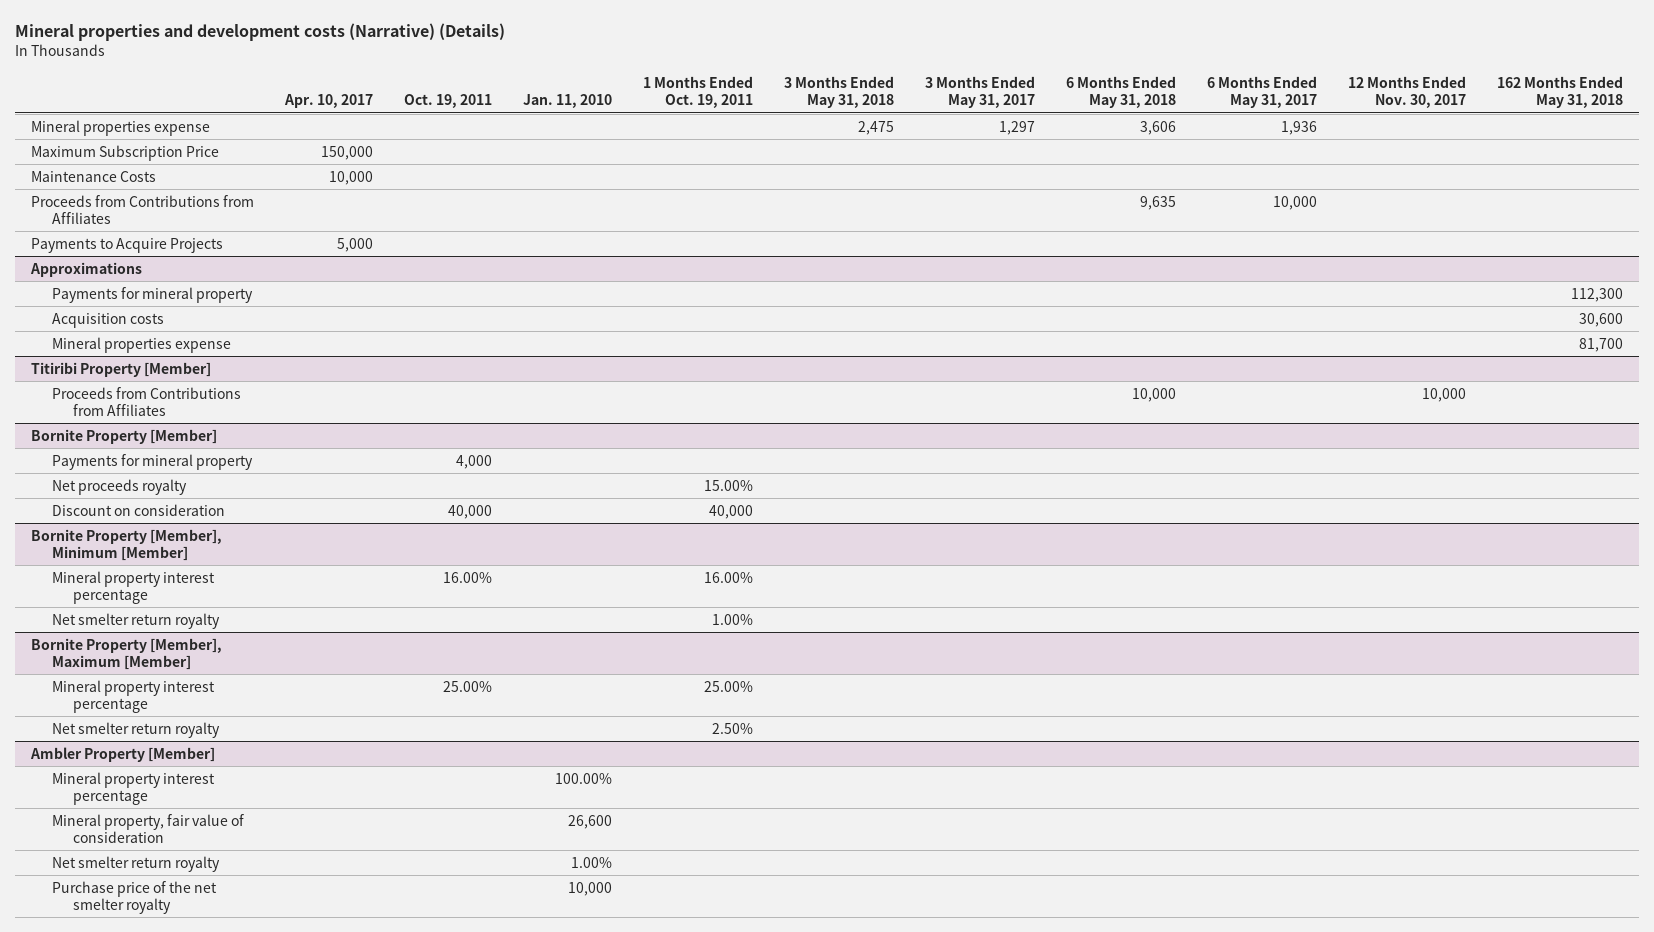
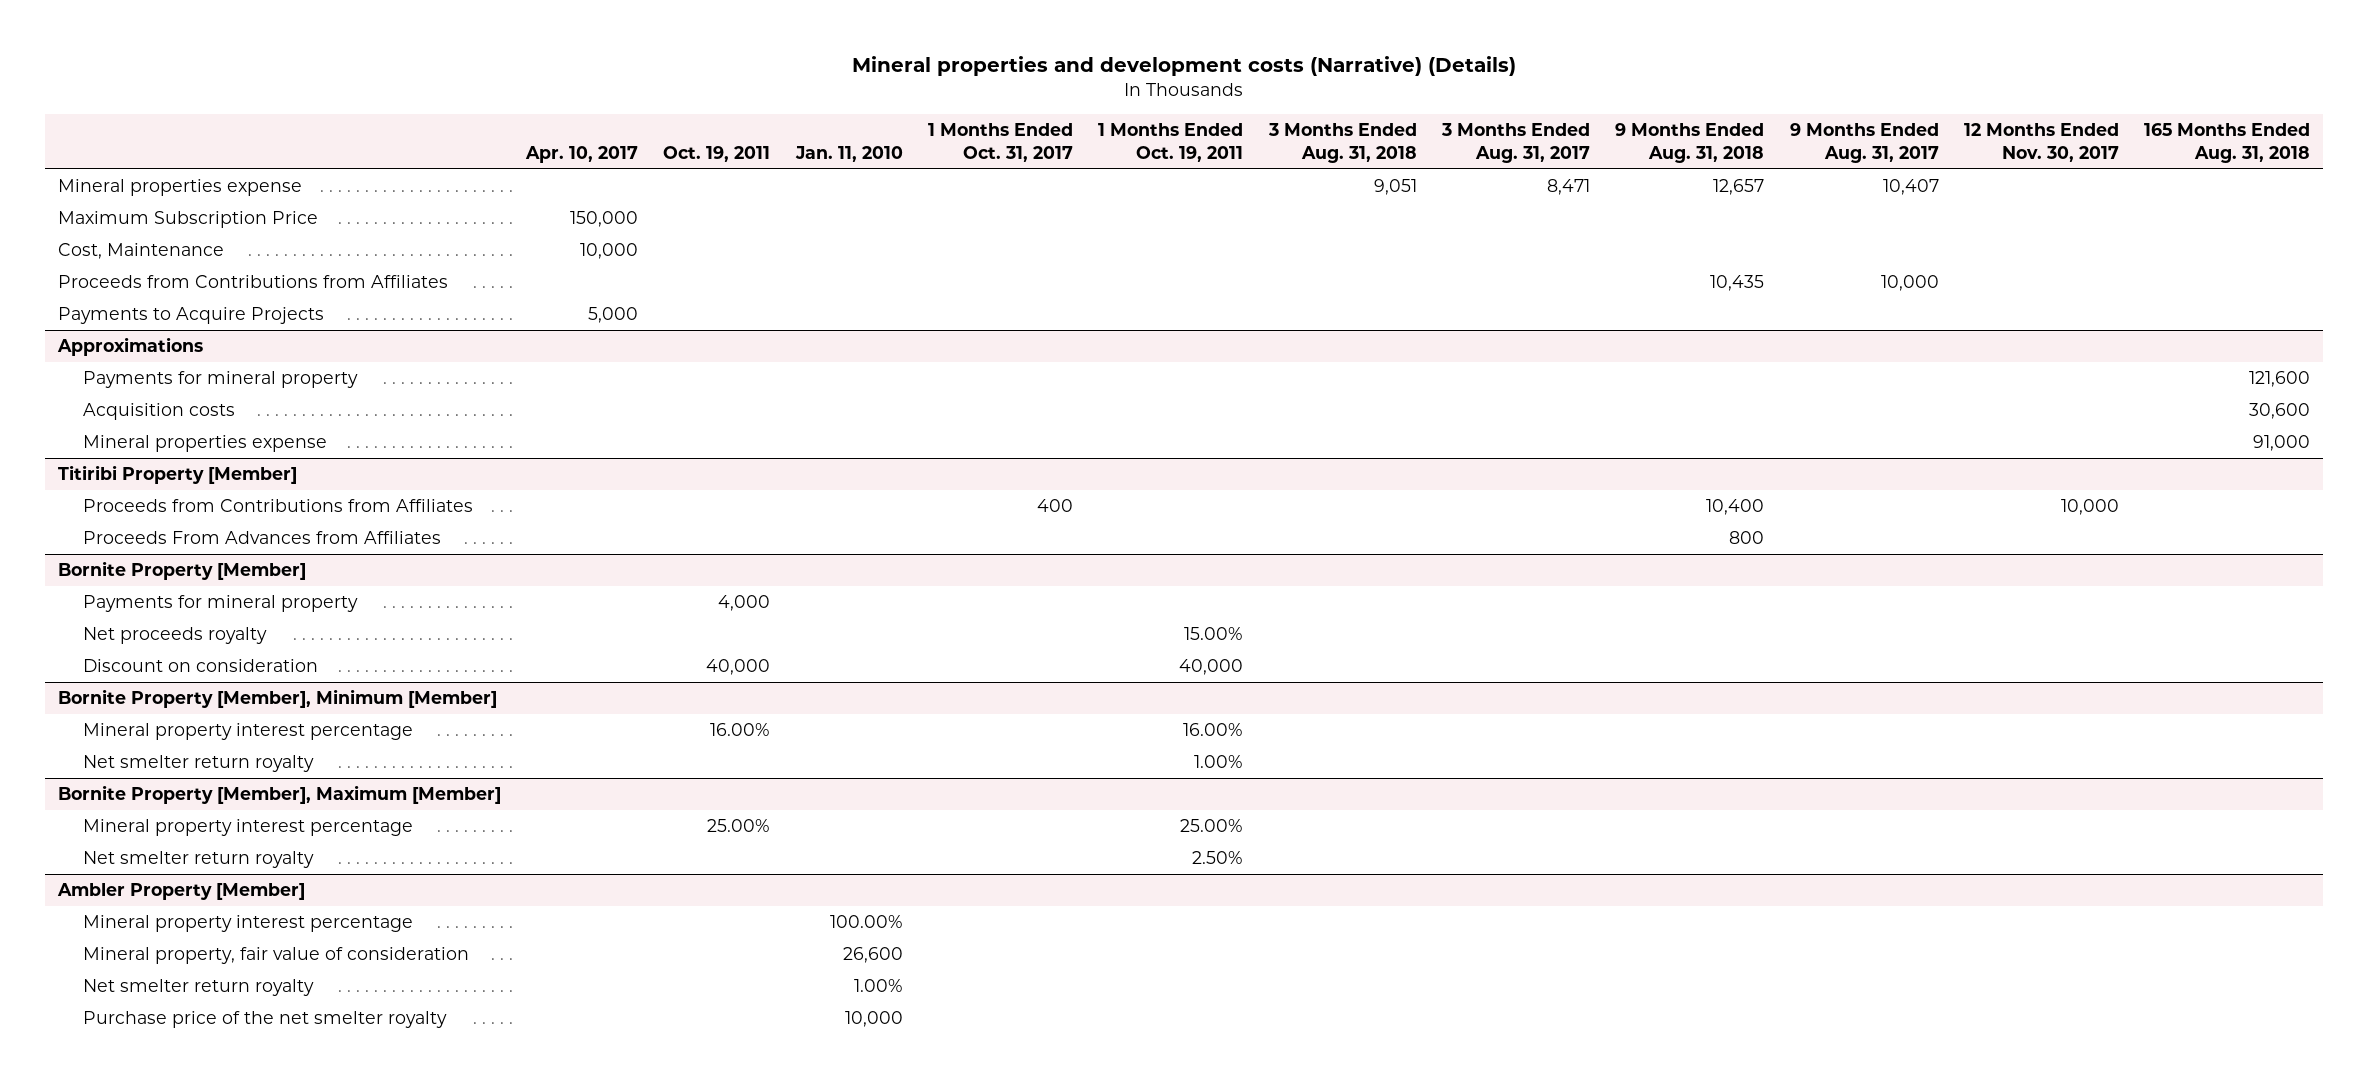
- | Apr. 10, 2017 | Oct. 19, 2011 | Jan. 11, 2010 | 1 Months Ended Oct. 19, 2011 | 3 Months Ended May 31, 2018 | 3 Months Ended May 31, 2017 | 6 Months Ended May 31, 2018 | 6 Months Ended May 31, 2017 | 12 Months Ended Nov. 30, 2017 | 162 Months Ended May 31, 2018
+ | Apr. 10, 2017 | Oct. 19, 2011 | Jan. 11, 2010 | 1 Months Ended Oct. 31, 2017 | 1 Months Ended Oct. 19, 2011 | 3 Months Ended Aug. 31, 2018 | 3 Months Ended Aug. 31, 2017 | 9 Months Ended Aug. 31, 2018 | 9 Months Ended Aug. 31, 2017 | 12 Months Ended Nov. 30, 2017 | 165 Months Ended Aug. 31, 2018
- Maintenance Costs | 10,000 | | | | | | | | |
+ Cost, Maintenance | 10,000 | | | | | | | | | |
@ Titiribi Property [Member]
+ Proceeds From Advances from Affiliates | | | | | | | | 800 | | |

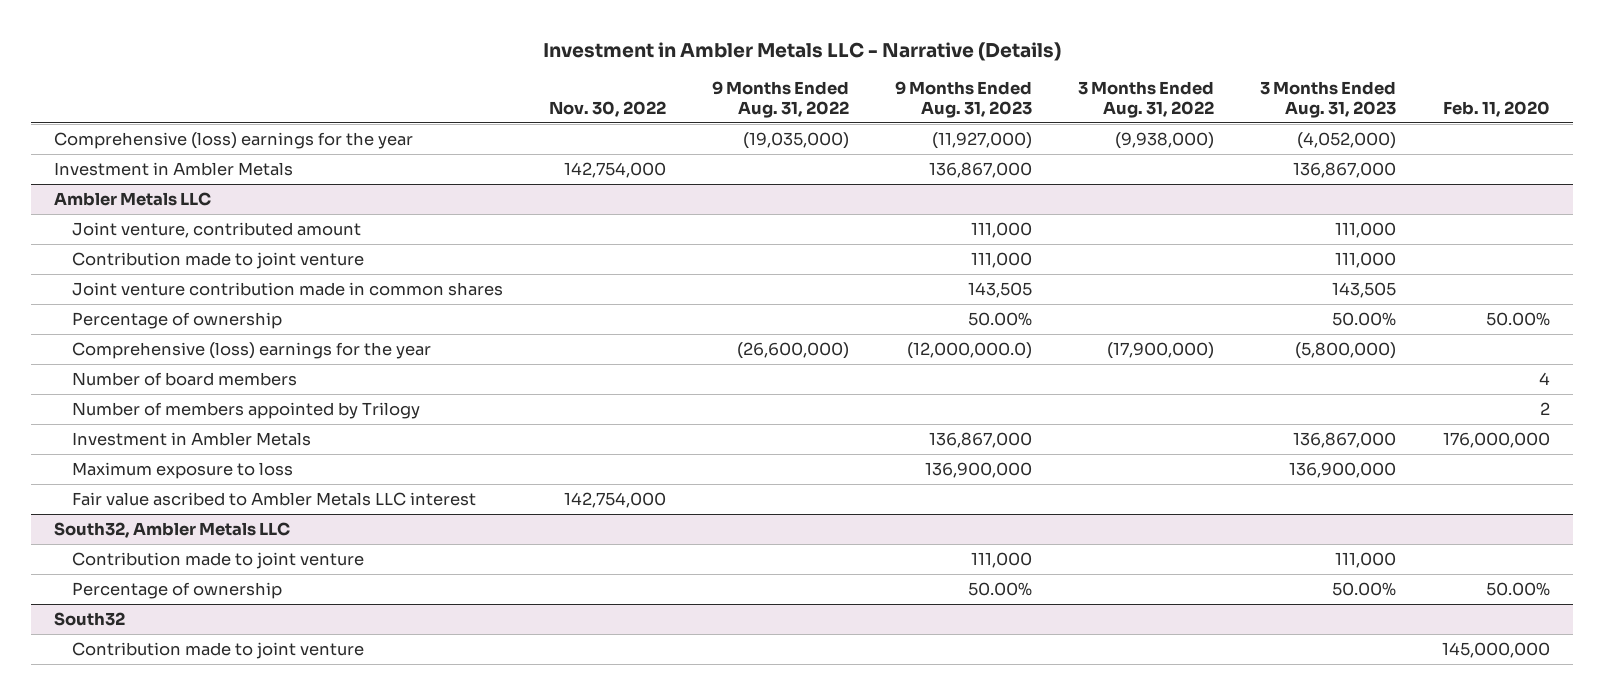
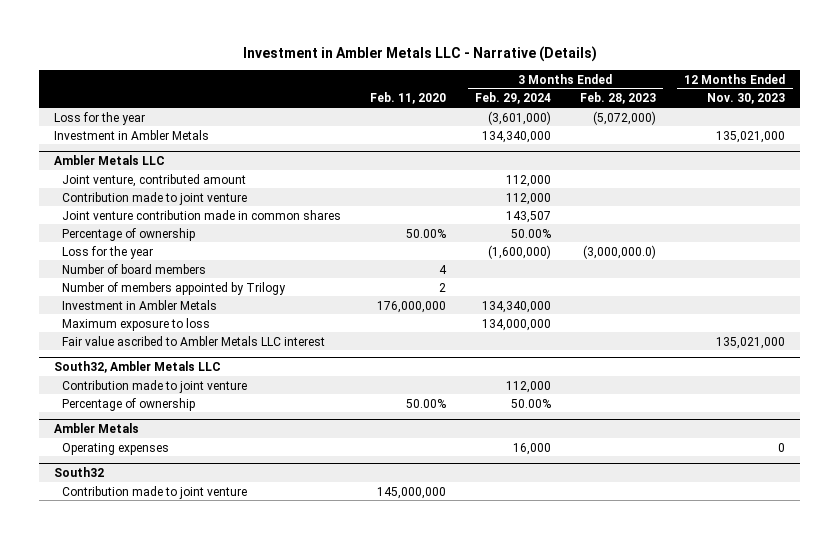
- | Nov. 30, 2022 | 9 Months Ended Aug. 31, 2022 | 9 Months Ended Aug. 31, 2023 | 3 Months Ended Aug. 31, 2022 | 3 Months Ended Aug. 31, 2023 | Feb. 11, 2020
+ | Feb. 11, 2020 | 3 Months Ended Feb. 29, 2024 | 3 Months Ended Feb. 28, 2023 | 12 Months Ended Nov. 30, 2023
- Comprehensive (loss) earnings for the year | | (19,035,000) | (11,927,000) | (9,938,000) | (4,052,000) |
+ Loss for the year | | (3,601,000) | (5,072,000) |
@ Ambler Metals LLC
- Comprehensive (loss) earnings for the year | | (26,600,000) | (12,000,000.0) | (17,900,000) | (5,800,000) |
+ Loss for the year | | (1,600,000) | (3,000,000.0) |
+ Ambler Metals
+ Operating expenses | | 16,000 | | 0

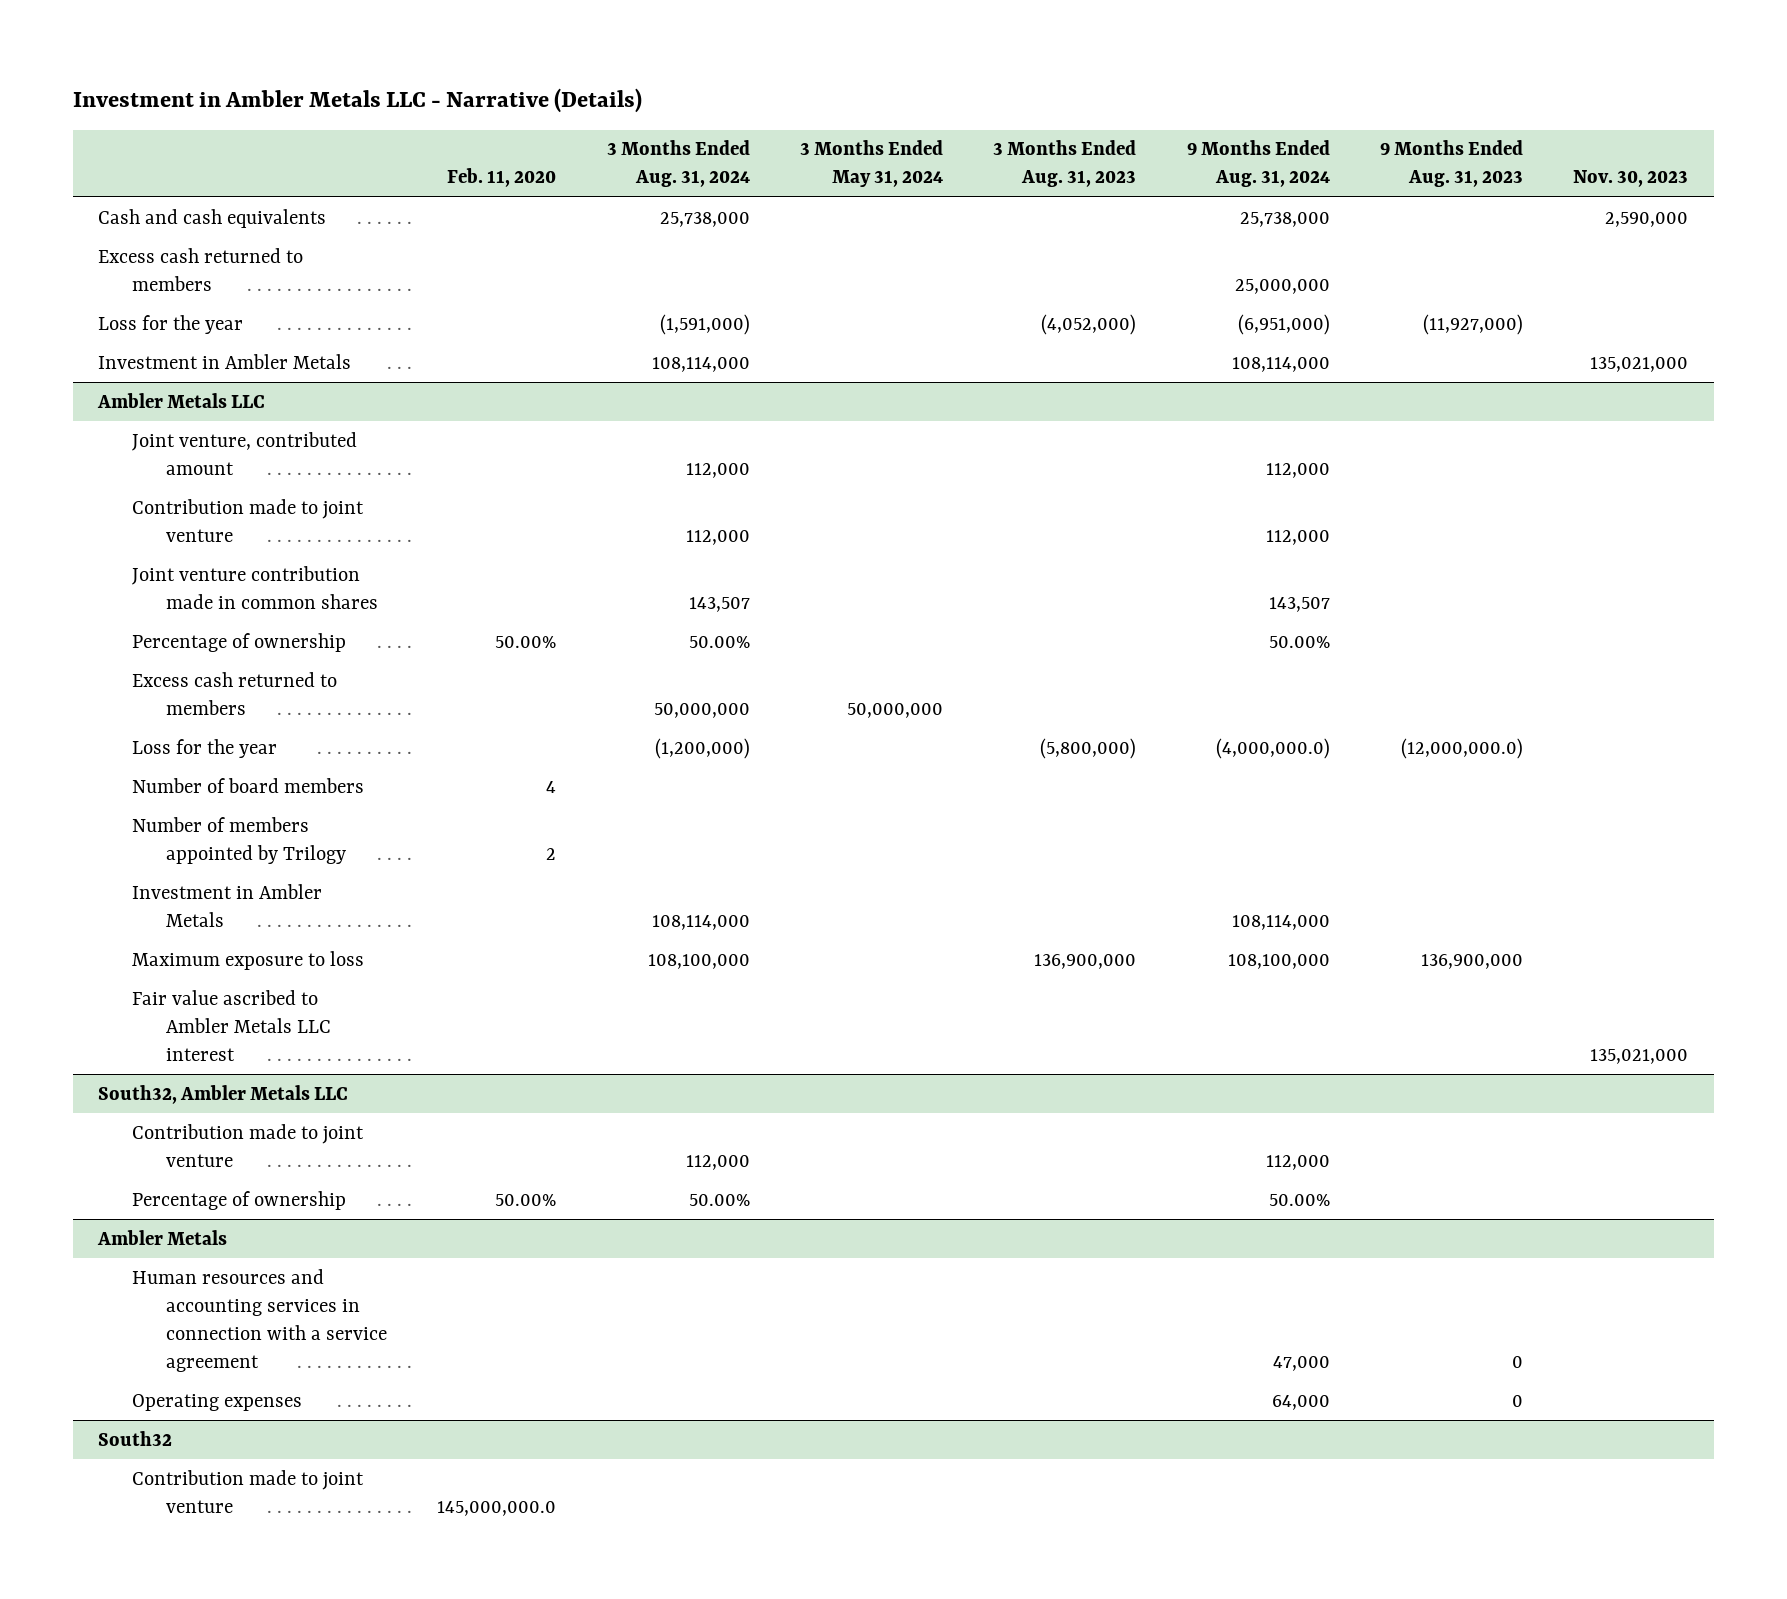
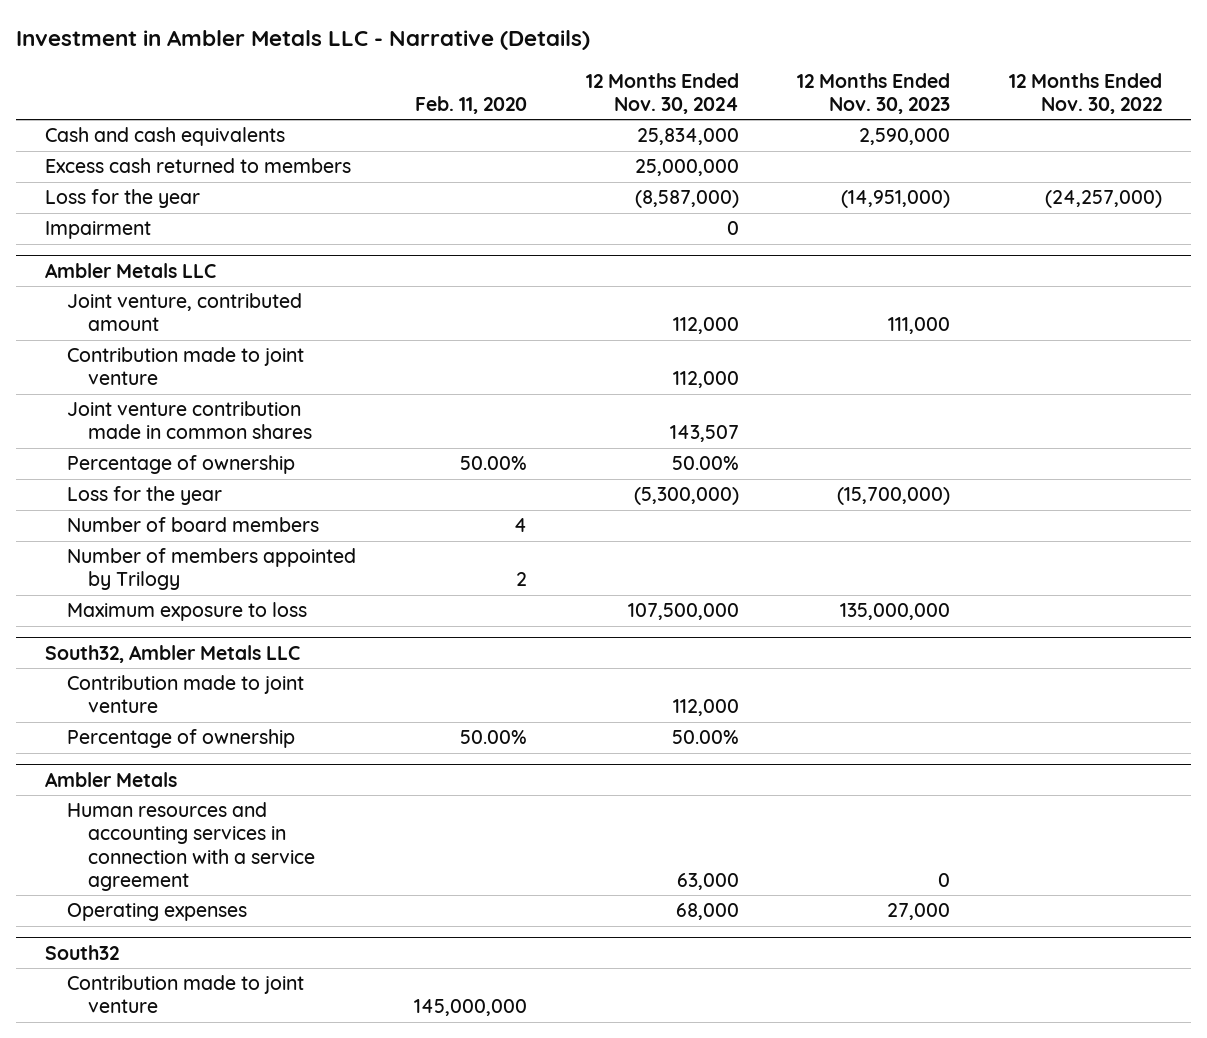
- | Feb. 11, 2020 | 3 Months Ended Aug. 31, 2024 | 3 Months Ended May 31, 2024 | 3 Months Ended Aug. 31, 2023 | 9 Months Ended Aug. 31, 2024 | 9 Months Ended Aug. 31, 2023 | Nov. 30, 2023
+ | Feb. 11, 2020 | 12 Months Ended Nov. 30, 2024 | 12 Months Ended Nov. 30, 2023 | 12 Months Ended Nov. 30, 2022
- Investment in Ambler Metals | | 108,114,000 | | | 108,114,000 | | 135,021,000
+ Impairment | | 0 | |
@ Ambler Metals LLC
- Excess cash returned to members | | 50,000,000 | 50,000,000 | | | |
- Investment in Ambler Metals | | 108,114,000 | | | 108,114,000 | |
- Fair value ascribed to Ambler Metals LLC interest | | | | | | | 135,021,000
@ South32
- Contribution made to joint venture | 145,000,000.0 | | | | | |
+ Contribution made to joint venture | 145,000,000 | | |

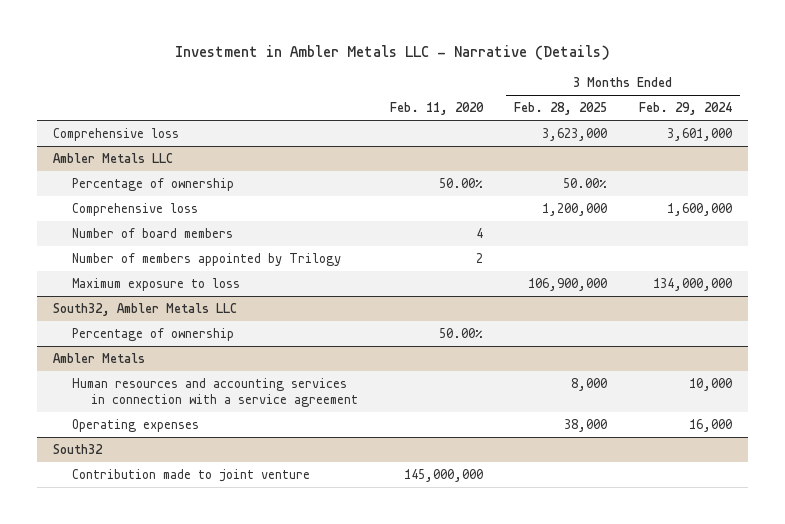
- | Feb. 11, 2020 | 12 Months Ended Nov. 30, 2024 | 12 Months Ended Nov. 30, 2023 | 12 Months Ended Nov. 30, 2022
+ | Feb. 11, 2020 | 3 Months Ended Feb. 28, 2025 | 3 Months Ended Feb. 29, 2024
- Cash and cash equivalents | | 25,834,000 | 2,590,000 |
- Excess cash returned to members | | 25,000,000 | |
- Loss for the year | | (8,587,000) | (14,951,000) | (24,257,000)
- Impairment | | 0 | |
+ Comprehensive loss | | 3,623,000 | 3,601,000
@ Ambler Metals LLC
- Joint venture, contributed amount | | 112,000 | 111,000 |
- Contribution made to joint venture | | 112,000 | |
- Joint venture contribution made in common shares | | 143,507 | |
- Loss for the year | | (5,300,000) | (15,700,000) |
+ Comprehensive loss | | 1,200,000 | 1,600,000
@ South32, Ambler Metals LLC
- Contribution made to joint venture | | 112,000 | |

